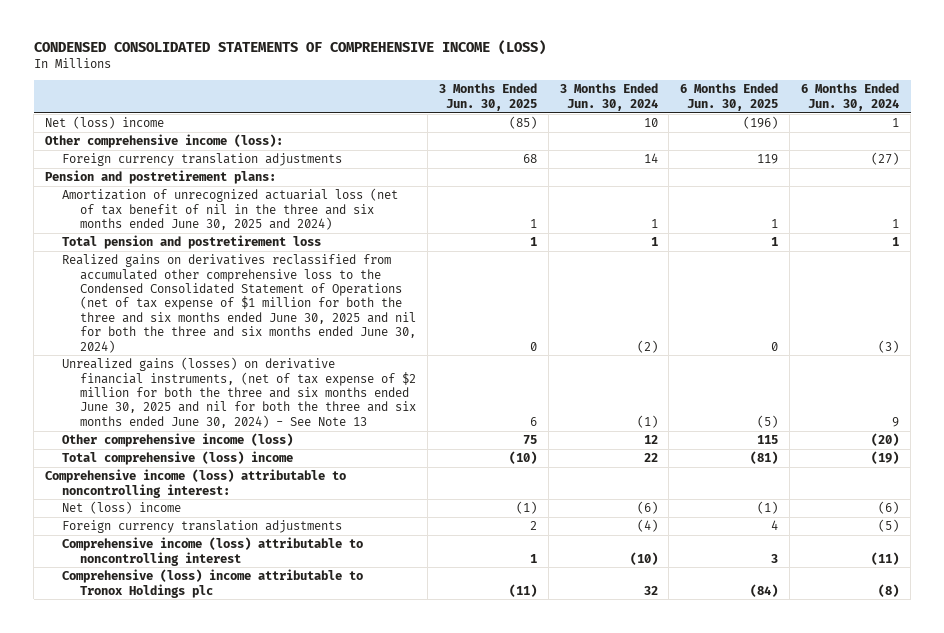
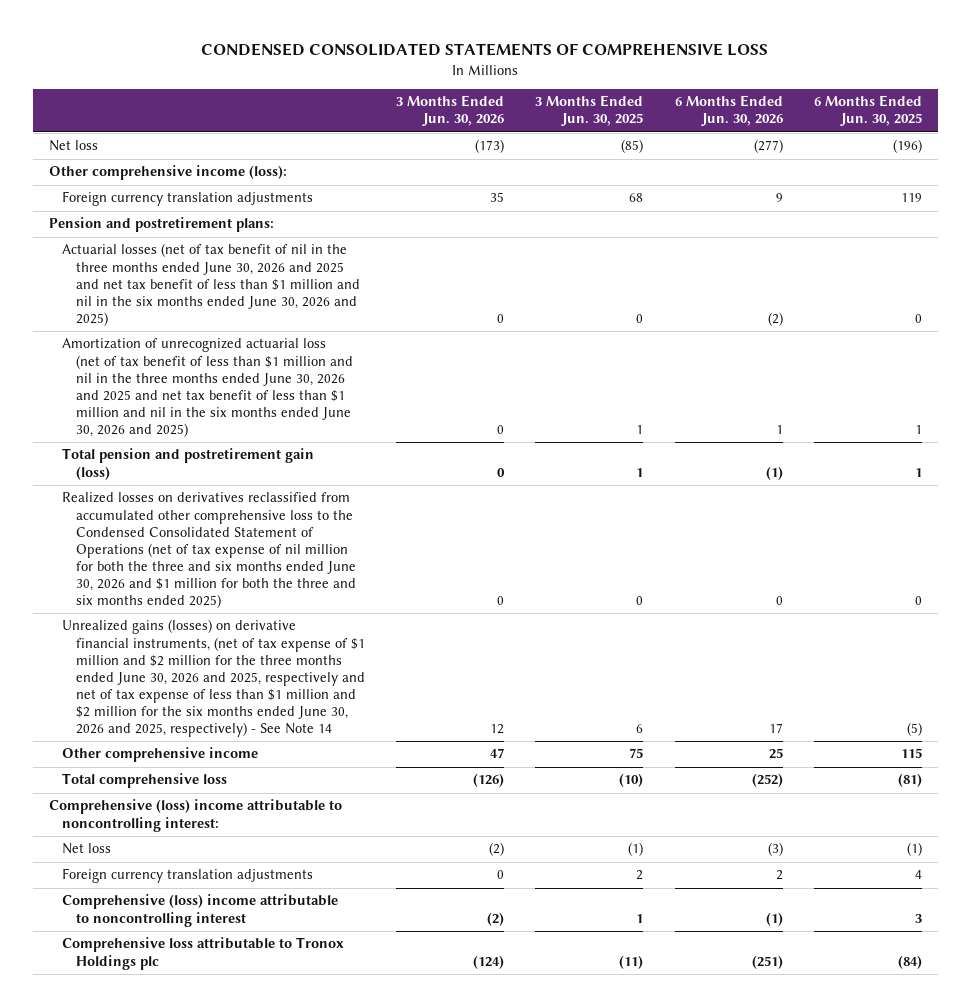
- CONDENSED CONSOLIDATED STATEMENTS OF COMPREHENSIVE INCOME (LOSS)
+ CONDENSED CONSOLIDATED STATEMENTS OF COMPREHENSIVE LOSS
- | 3 Months Ended Jun. 30, 2025 | 3 Months Ended Jun. 30, 2024 | 6 Months Ended Jun. 30, 2025 | 6 Months Ended Jun. 30, 2024
+ | 3 Months Ended Jun. 30, 2026 | 3 Months Ended Jun. 30, 2025 | 6 Months Ended Jun. 30, 2026 | 6 Months Ended Jun. 30, 2025
- Net (loss) income | (85) | 10 | (196) | 1
+ Net loss | (173) | (85) | (277) | (196)
- Amortization of unrecognized actuarial loss (net of tax benefit of nil in the three and six months ended June 30, 2025 and 2024) | 1 | 1 | 1 | 1
- Total pension and postretirement loss | 1 | 1 | 1 | 1
- Realized gains on derivatives reclassified from accumulated other comprehensive loss to the Condensed Consolidated Statement of Operations (net of tax expense of $1 million for both the three and six months ended June 30, 2025 and nil for both the three and six months ended June 30, 2024) | 0 | (2) | 0 | (3)
- Unrealized gains (losses) on derivative financial instruments, (net of tax expense of $2 million for both the three and six months ended June 30, 2025 and nil for both the three and six months ended June 30, 2024) - See Note 13 | 6 | (1) | (5) | 9
- Other comprehensive income (loss) | 75 | 12 | 115 | (20)
- Total comprehensive (loss) income | (10) | 22 | (81) | (19)
- Comprehensive income (loss) attributable to noncontrolling interest:
- Net (loss) income | (1) | (6) | (1) | (6)
+ Actuarial losses (net of tax benefit of nil in the three months ended June 30, 2026 and 2025 and net tax benefit of less than $1 million and nil in the six months ended June 30, 2026 and 2025) | 0 | 0 | (2) | 0
+ Amortization of unrecognized actuarial loss (net of tax benefit of less than $1 million and nil in the three months ended June 30, 2026 and 2025 and net tax benefit of less than $1 million and nil in the six months ended June 30, 2026 and 2025) | 0 | 1 | 1 | 1
+ Total pension and postretirement gain (loss) | 0 | 1 | (1) | 1
+ Realized losses on derivatives reclassified from accumulated other comprehensive loss to the Condensed Consolidated Statement of Operations (net of tax expense of nil million for both the three and six months ended June 30, 2026 and $1 million for both the three and six months ended 2025) | 0 | 0 | 0 | 0
+ Unrealized gains (losses) on derivative financial instruments, (net of tax expense of $1 million and $2 million for the three months ended June 30, 2026 and 2025, respectively and net of tax expense of less than $1 million and $2 million for the six months ended June 30, 2026 and 2025, respectively) - See Note 14 | 12 | 6 | 17 | (5)
+ Other comprehensive income | 47 | 75 | 25 | 115
+ Total comprehensive loss | (126) | (10) | (252) | (81)
+ Comprehensive (loss) income attributable to noncontrolling interest:
+ Net loss | (2) | (1) | (3) | (1)
- Comprehensive income (loss) attributable to noncontrolling interest | 1 | (10) | 3 | (11)
- Comprehensive (loss) income attributable to Tronox Holdings plc | (11) | 32 | (84) | (8)
+ Comprehensive (loss) income attributable to noncontrolling interest | (2) | 1 | (1) | 3
+ Comprehensive loss attributable to Tronox Holdings plc | (124) | (11) | (251) | (84)

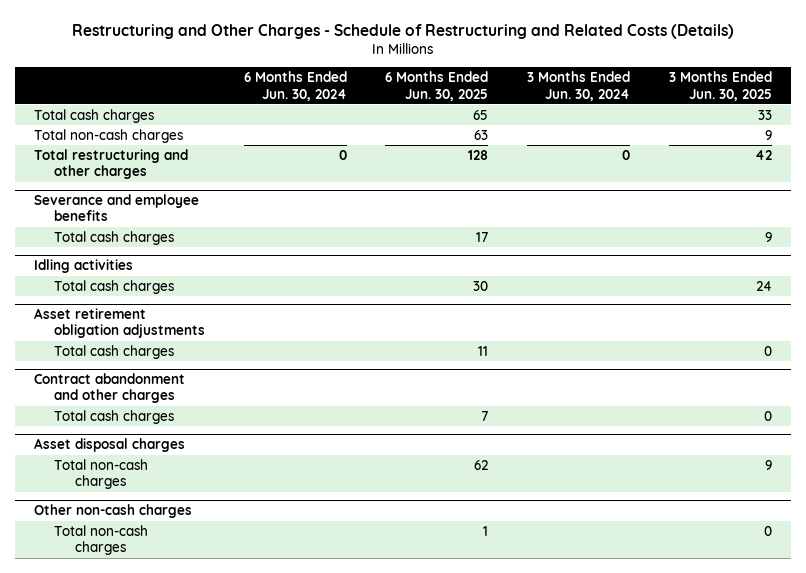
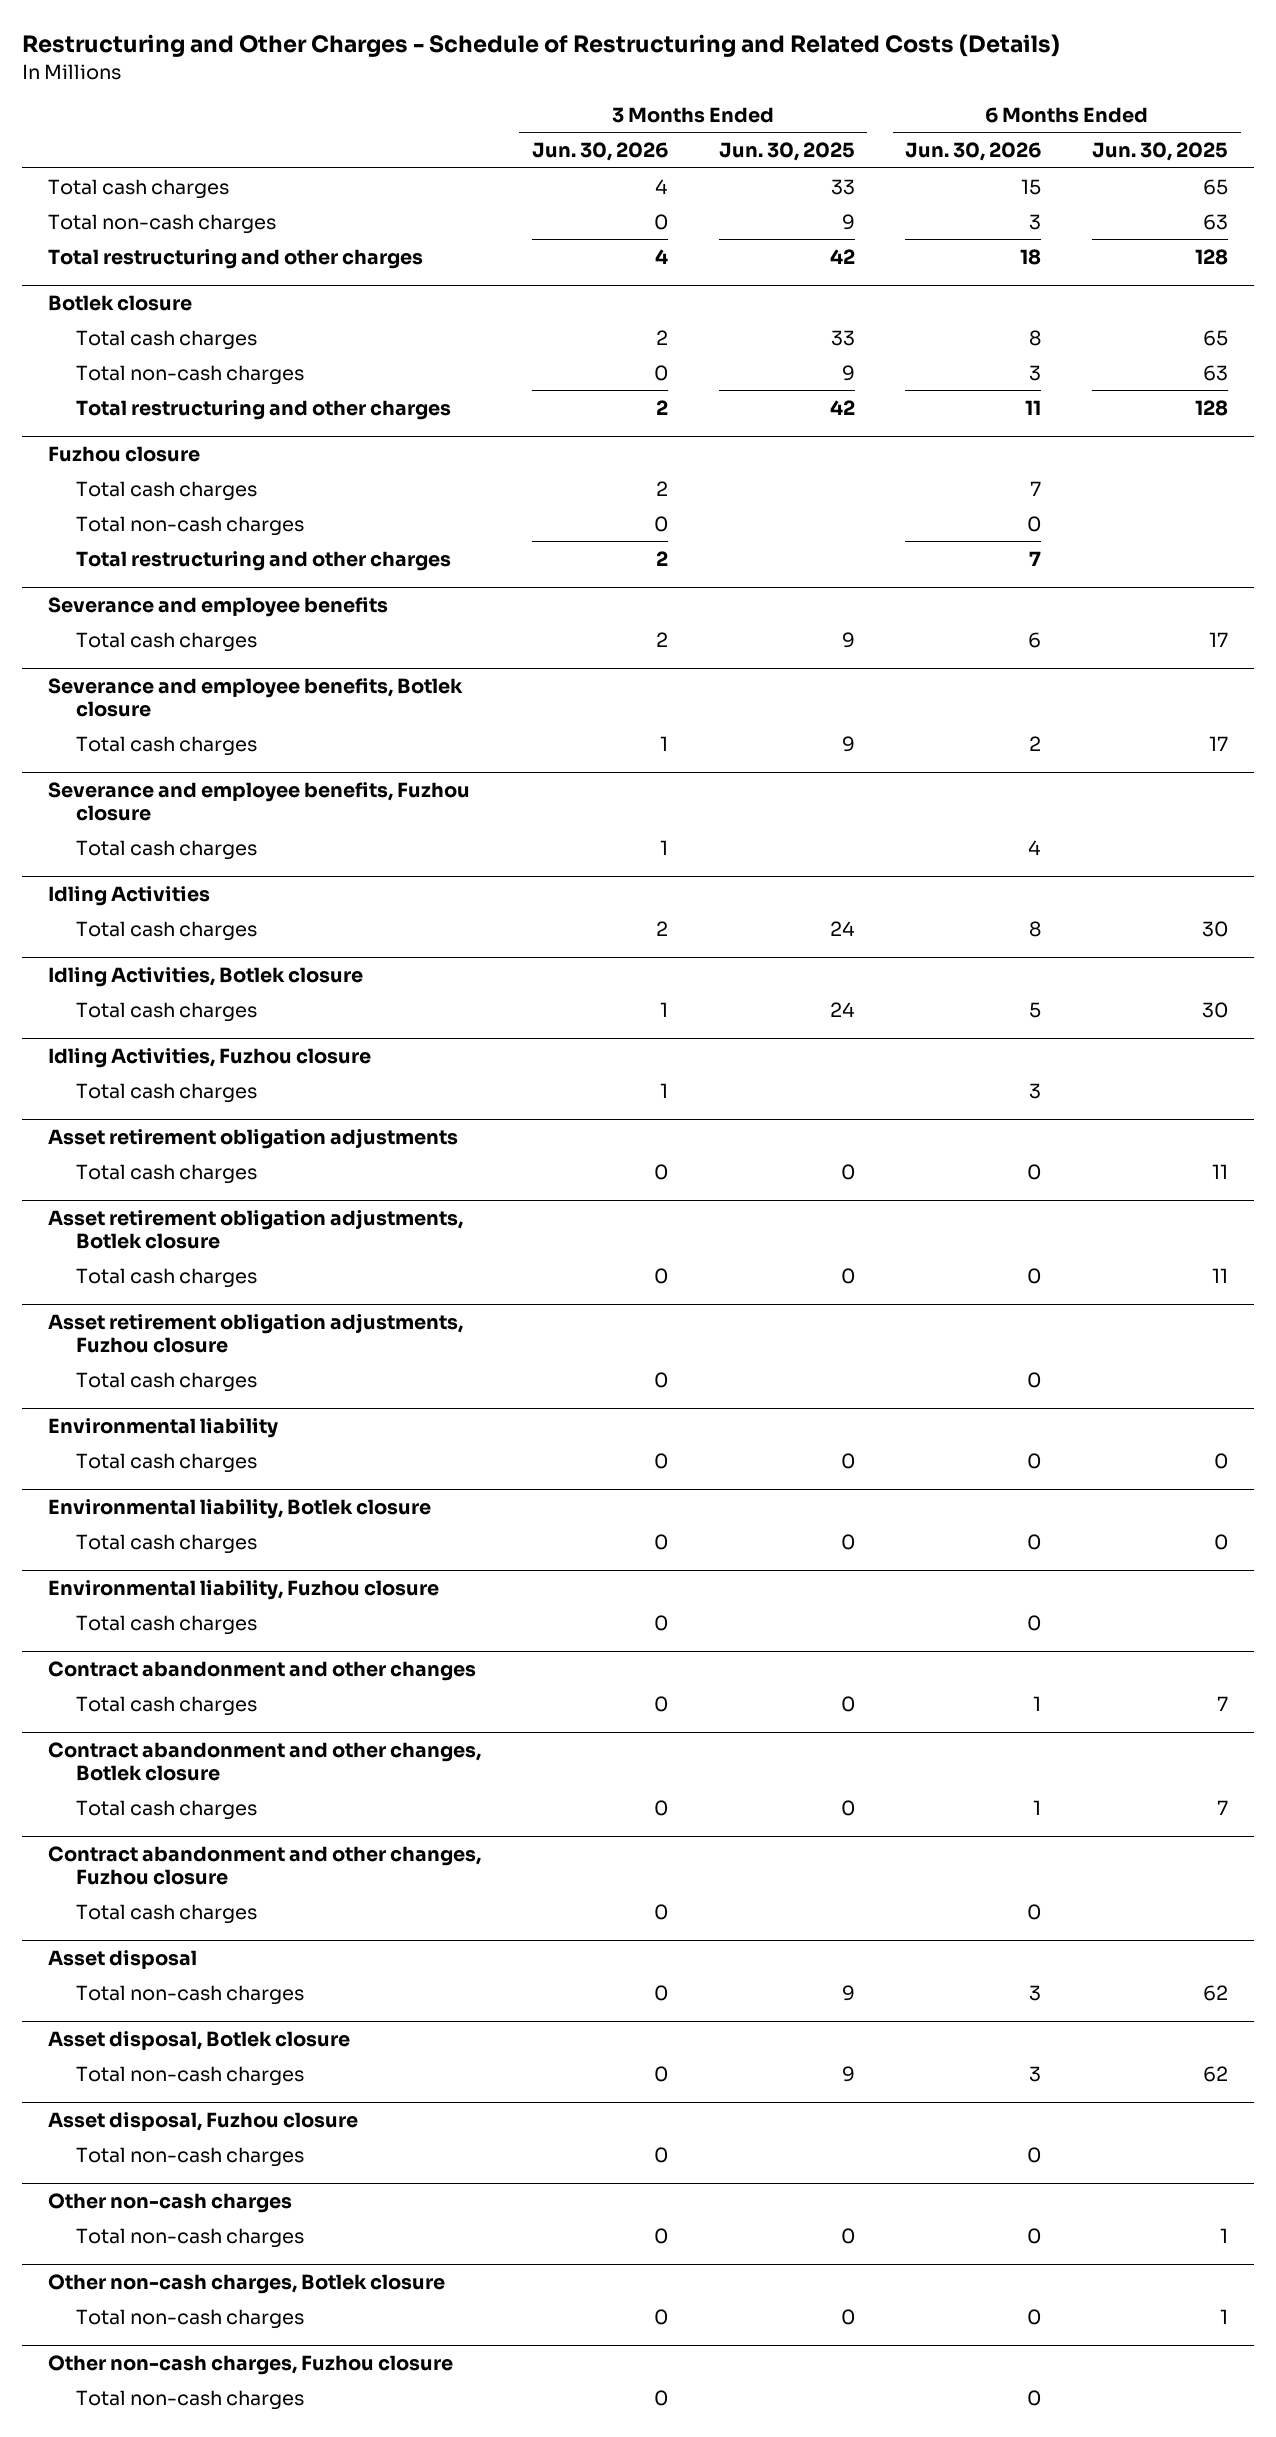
- | 6 Months Ended Jun. 30, 2024 | 6 Months Ended Jun. 30, 2025 | 3 Months Ended Jun. 30, 2024 | 3 Months Ended Jun. 30, 2025
+ | 3 Months Ended Jun. 30, 2026 | 3 Months Ended Jun. 30, 2025 | 6 Months Ended Jun. 30, 2026 | 6 Months Ended Jun. 30, 2025
+ Botlek closure
+ Total cash charges | 2 | 33 | 8 | 65
+ Total non-cash charges | 0 | 9 | 3 | 63
+ Total restructuring and other charges | 2 | 42 | 11 | 128
+ Fuzhou closure
+ Total cash charges | 2 | | 7 |
+ Total non-cash charges | 0 | | 0 |
+ Total restructuring and other charges | 2 | | 7 |
- Idling activities
+ Severance and employee benefits, Botlek closure
+ Total cash charges | 1 | 9 | 2 | 17
+ Severance and employee benefits, Fuzhou closure
+ Total cash charges | 1 | | 4 |
+ Idling Activities
+ Idling Activities, Botlek closure
+ Total cash charges | 1 | 24 | 5 | 30
+ Idling Activities, Fuzhou closure
+ Total cash charges | 1 | | 3 |
- Contract abandonment and other charges
+ Asset retirement obligation adjustments, Botlek closure
+ Total cash charges | 0 | 0 | 0 | 11
+ Asset retirement obligation adjustments, Fuzhou closure
+ Total cash charges | 0 | | 0 |
+ Environmental liability
+ Total cash charges | 0 | 0 | 0 | 0
+ Environmental liability, Botlek closure
+ Total cash charges | 0 | 0 | 0 | 0
+ Environmental liability, Fuzhou closure
+ Total cash charges | 0 | | 0 |
+ Contract abandonment and other changes
- Asset disposal charges
+ Contract abandonment and other changes, Botlek closure
+ Total cash charges | 0 | 0 | 1 | 7
+ Contract abandonment and other changes, Fuzhou closure
+ Total cash charges | 0 | | 0 |
+ Asset disposal
+ Asset disposal, Botlek closure
+ Total non-cash charges | 0 | 9 | 3 | 62
+ Asset disposal, Fuzhou closure
+ Total non-cash charges | 0 | | 0 |
+ Other non-cash charges, Botlek closure
+ Total non-cash charges | 0 | 0 | 0 | 1
+ Other non-cash charges, Fuzhou closure
+ Total non-cash charges | 0 | | 0 |

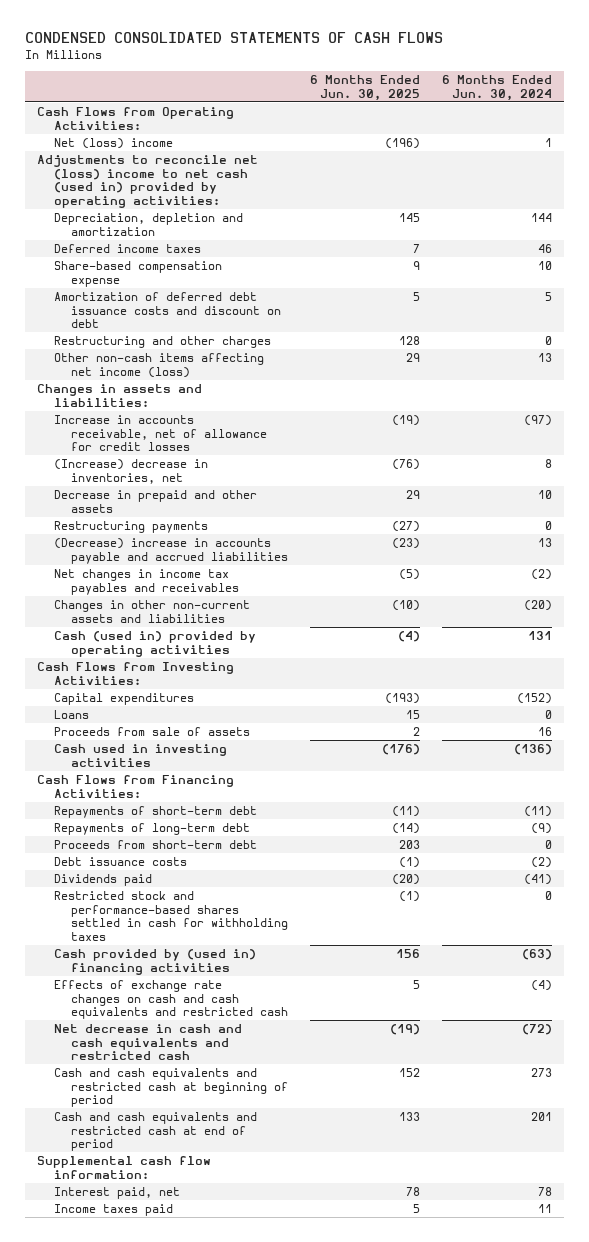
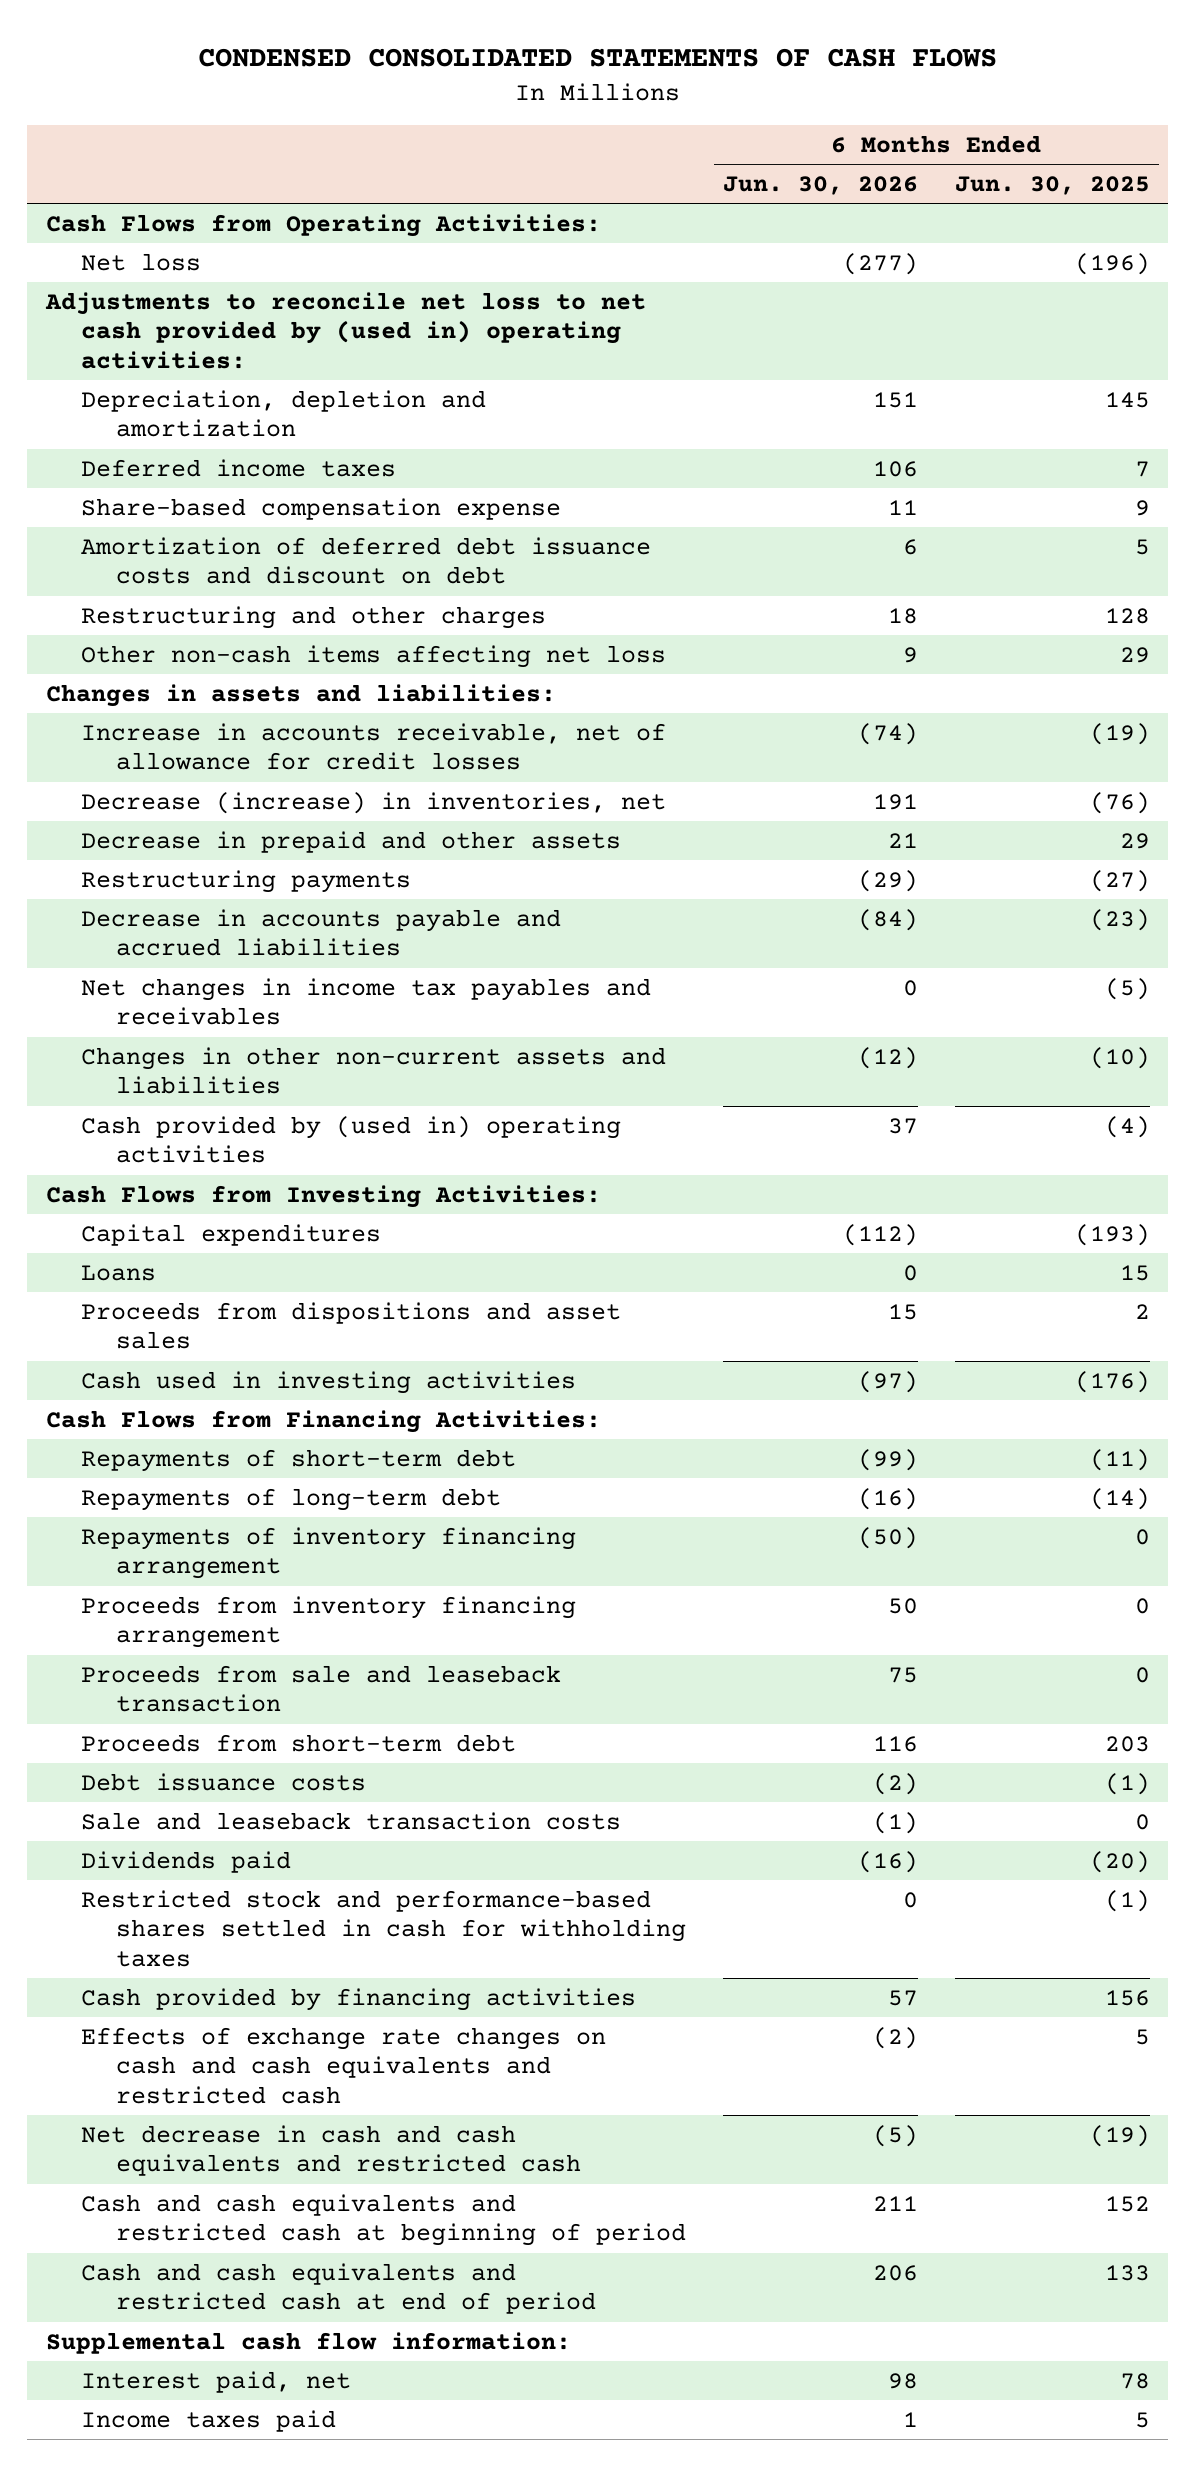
- | 6 Months Ended Jun. 30, 2025 | 6 Months Ended Jun. 30, 2024
+ | 6 Months Ended Jun. 30, 2026 | 6 Months Ended Jun. 30, 2025
- Net (loss) income | (196) | 1
- Adjustments to reconcile net (loss) income to net cash (used in) provided by operating activities:
+ Net loss | (277) | (196)
+ Adjustments to reconcile net loss to net cash provided by (used in) operating activities:
- Other non-cash items affecting net income (loss) | 29 | 13
+ Other non-cash items affecting net loss | 9 | 29
- (Increase) decrease in inventories, net | (76) | 8
+ Decrease (increase) in inventories, net | 191 | (76)
- (Decrease) increase in accounts payable and accrued liabilities | (23) | 13
+ Decrease in accounts payable and accrued liabilities | (84) | (23)
- Cash (used in) provided by operating activities | (4) | 131
+ Cash provided by (used in) operating activities | 37 | (4)
- Proceeds from sale of assets | 2 | 16
+ Proceeds from dispositions and asset sales | 15 | 2
+ Repayments of inventory financing arrangement | (50) | 0
+ Proceeds from inventory financing arrangement | 50 | 0
+ Proceeds from sale and leaseback transaction | 75 | 0
+ Sale and leaseback transaction costs | (1) | 0
- Cash provided by (used in) financing activities | 156 | (63)
+ Cash provided by financing activities | 57 | 156

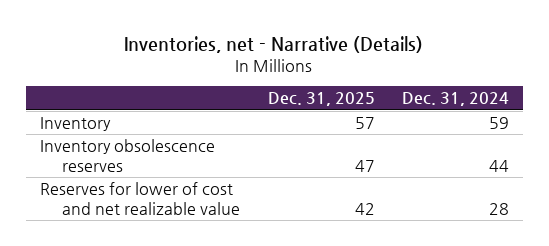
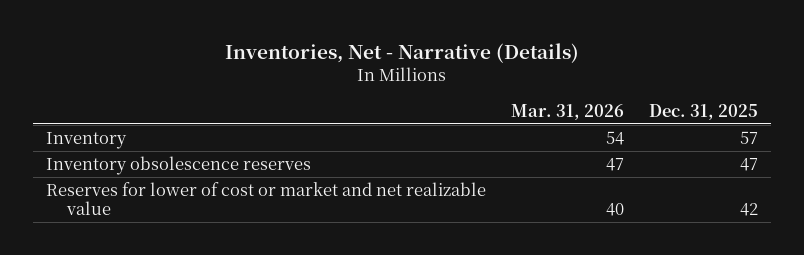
- Inventories, net - Narrative (Details)
+ Inventories, Net - Narrative (Details)
- | Dec. 31, 2025 | Dec. 31, 2024
+ | Mar. 31, 2026 | Dec. 31, 2025
- Reserves for lower of cost and net realizable value | 42 | 28
+ Reserves for lower of cost or market and net realizable value | 40 | 42

